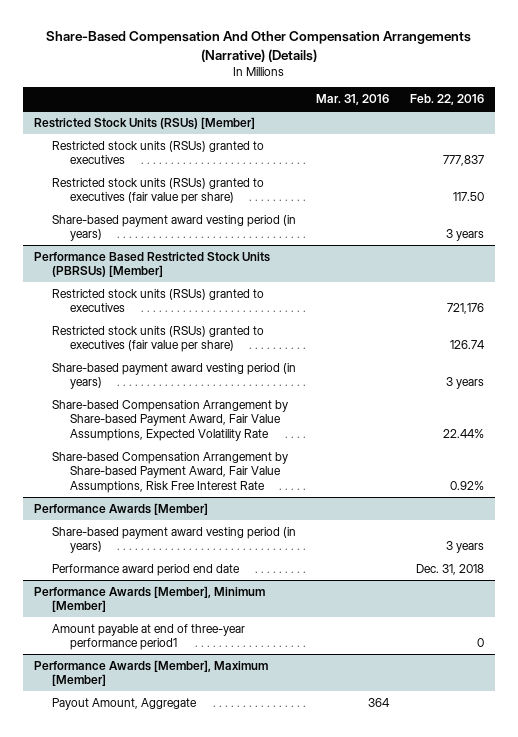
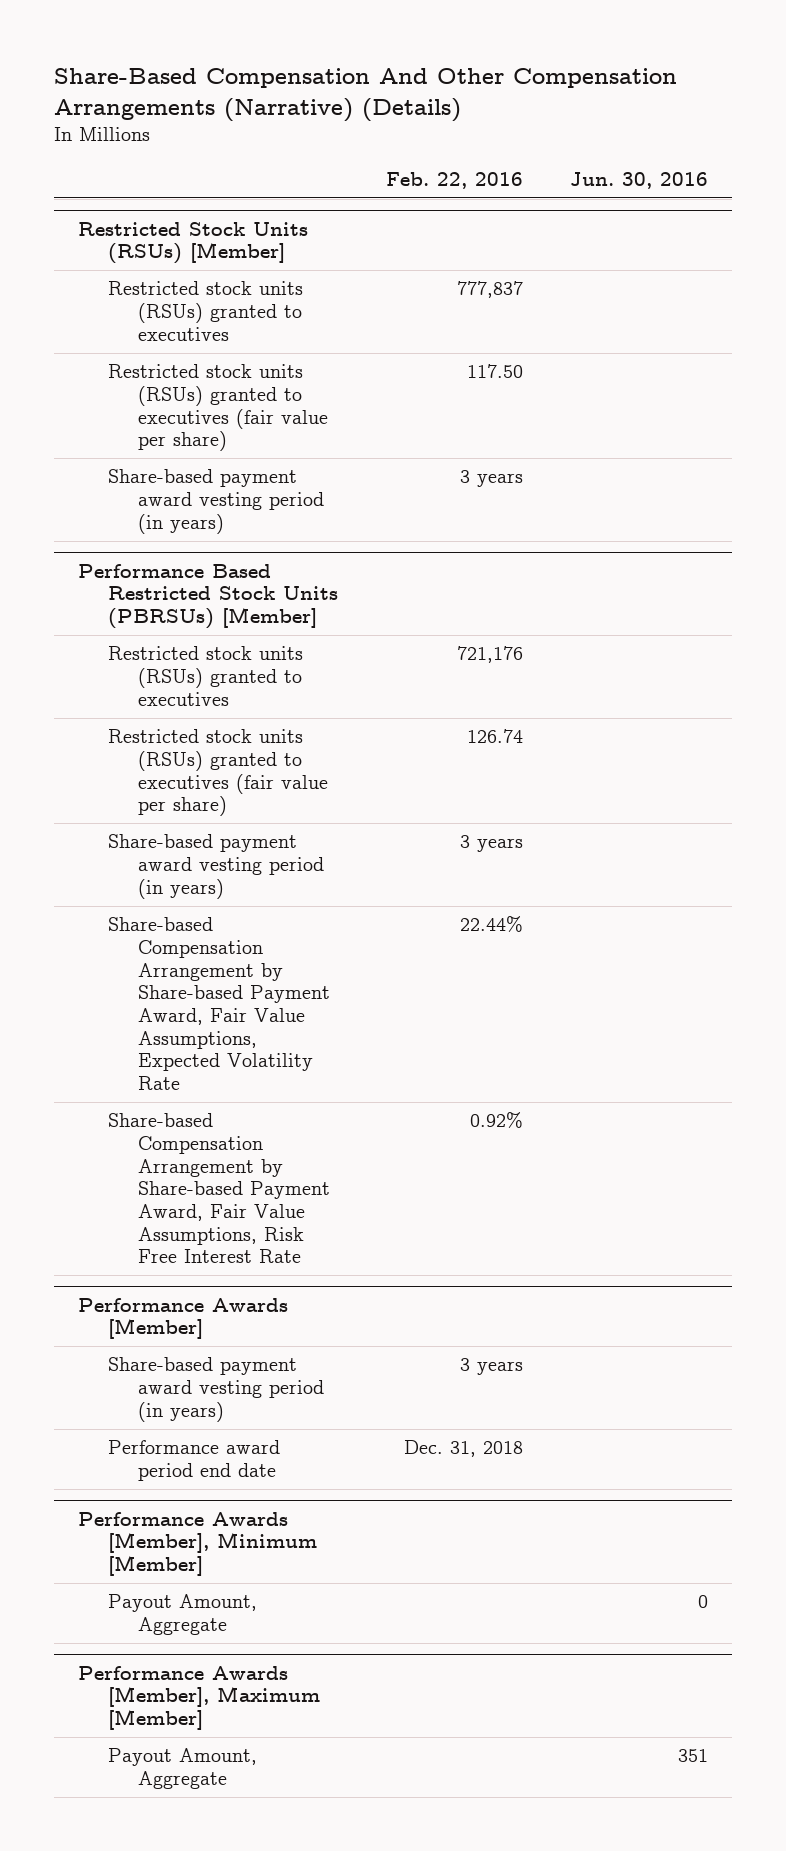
- | Mar. 31, 2016 | Feb. 22, 2016
+ | Feb. 22, 2016 | Jun. 30, 2016
@ Performance Awards [Member], Minimum [Member]
- Amount payable at end of three-year performance period1 | | 0
+ Payout Amount, Aggregate | | 0

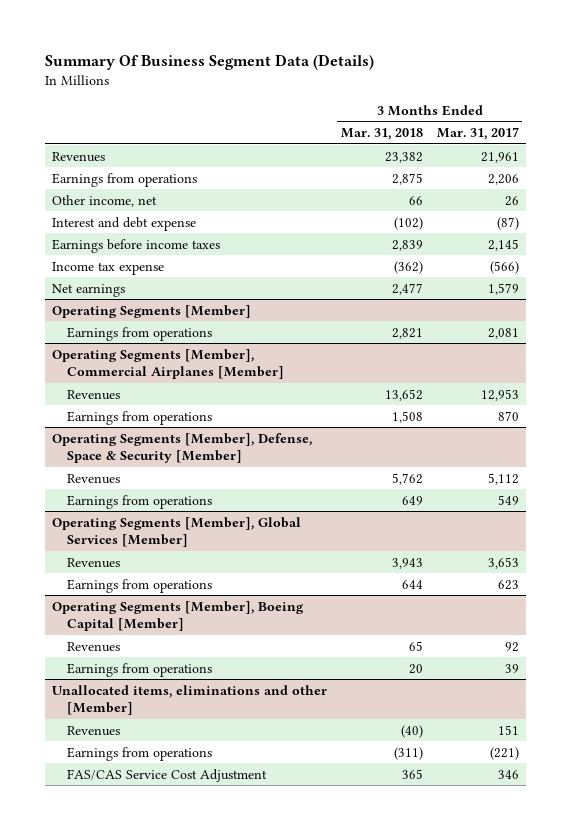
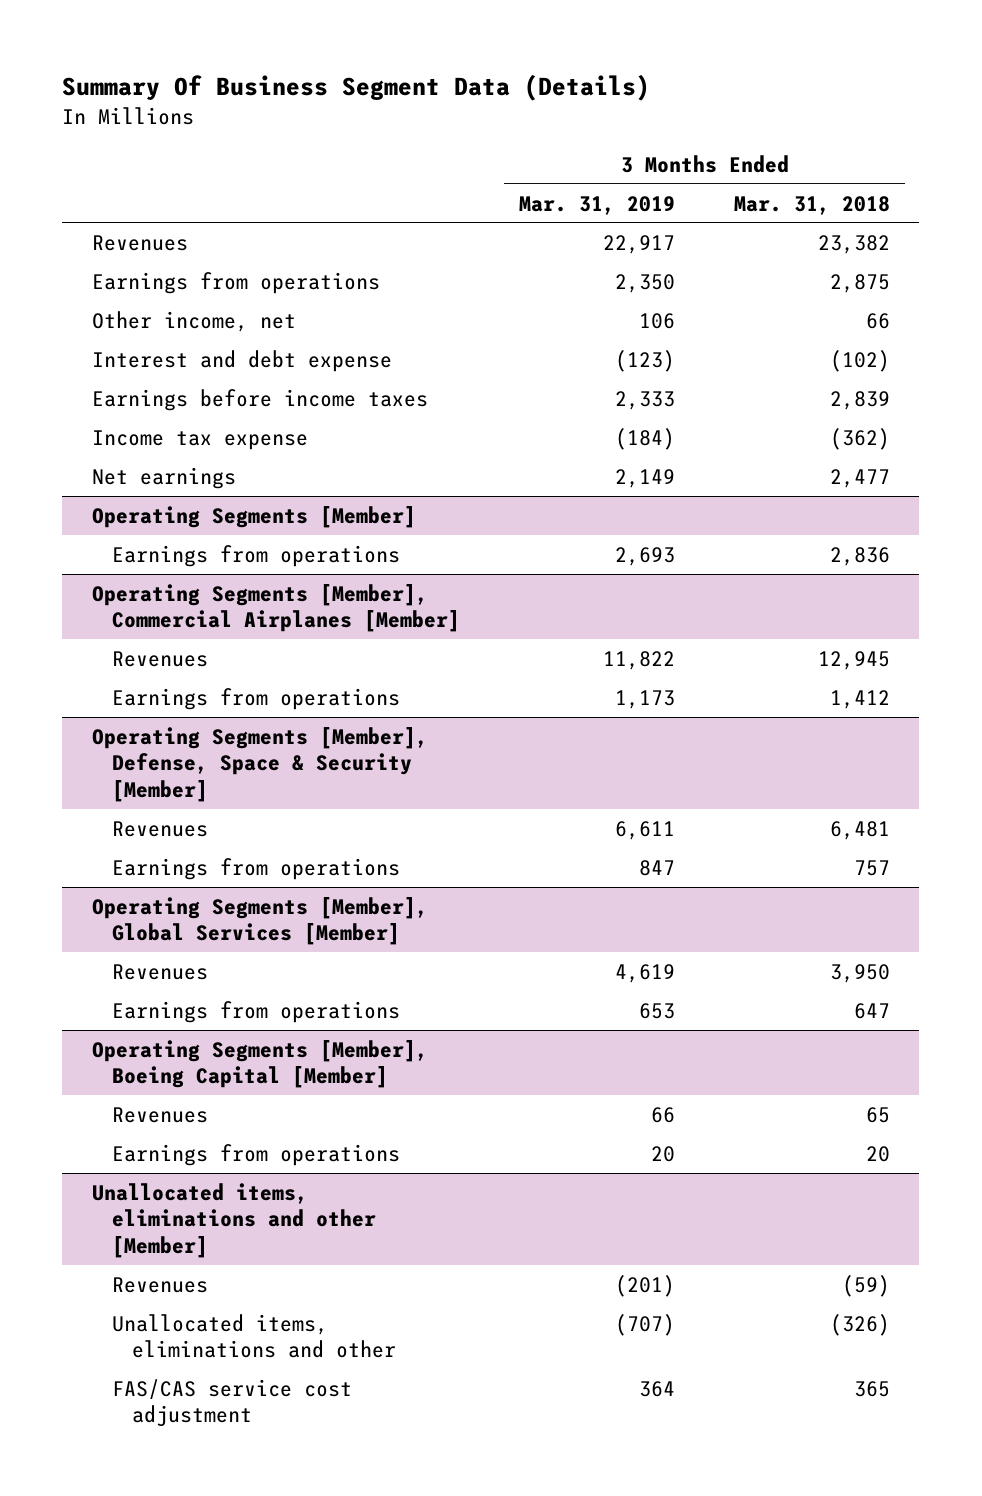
- | 3 Months Ended Mar. 31, 2018 | 3 Months Ended Mar. 31, 2017
+ | 3 Months Ended Mar. 31, 2019 | 3 Months Ended Mar. 31, 2018
@ Operating Segments [Member]
- Earnings from operations | 2,821 | 2,081
+ Earnings from operations | 2,693 | 2,836
@ Operating Segments [Member], Commercial Airplanes [Member]
- Revenues | 13,652 | 12,953
- Earnings from operations | 1,508 | 870
+ Revenues | 11,822 | 12,945
+ Earnings from operations | 1,173 | 1,412
@ Operating Segments [Member], Defense, Space & Security [Member]
- Revenues | 5,762 | 5,112
- Earnings from operations | 649 | 549
+ Revenues | 6,611 | 6,481
+ Earnings from operations | 847 | 757
@ Operating Segments [Member], Global Services [Member]
- Revenues | 3,943 | 3,653
- Earnings from operations | 644 | 623
+ Revenues | 4,619 | 3,950
+ Earnings from operations | 653 | 647
@ Unallocated items, eliminations and other [Member]
- Revenues | (40) | 151
- Earnings from operations | (311) | (221)
- FAS/CAS Service Cost Adjustment | 365 | 346
+ Revenues | (201) | (59)
+ Unallocated items, eliminations and other | (707) | (326)
+ FAS/CAS service cost adjustment | 364 | 365

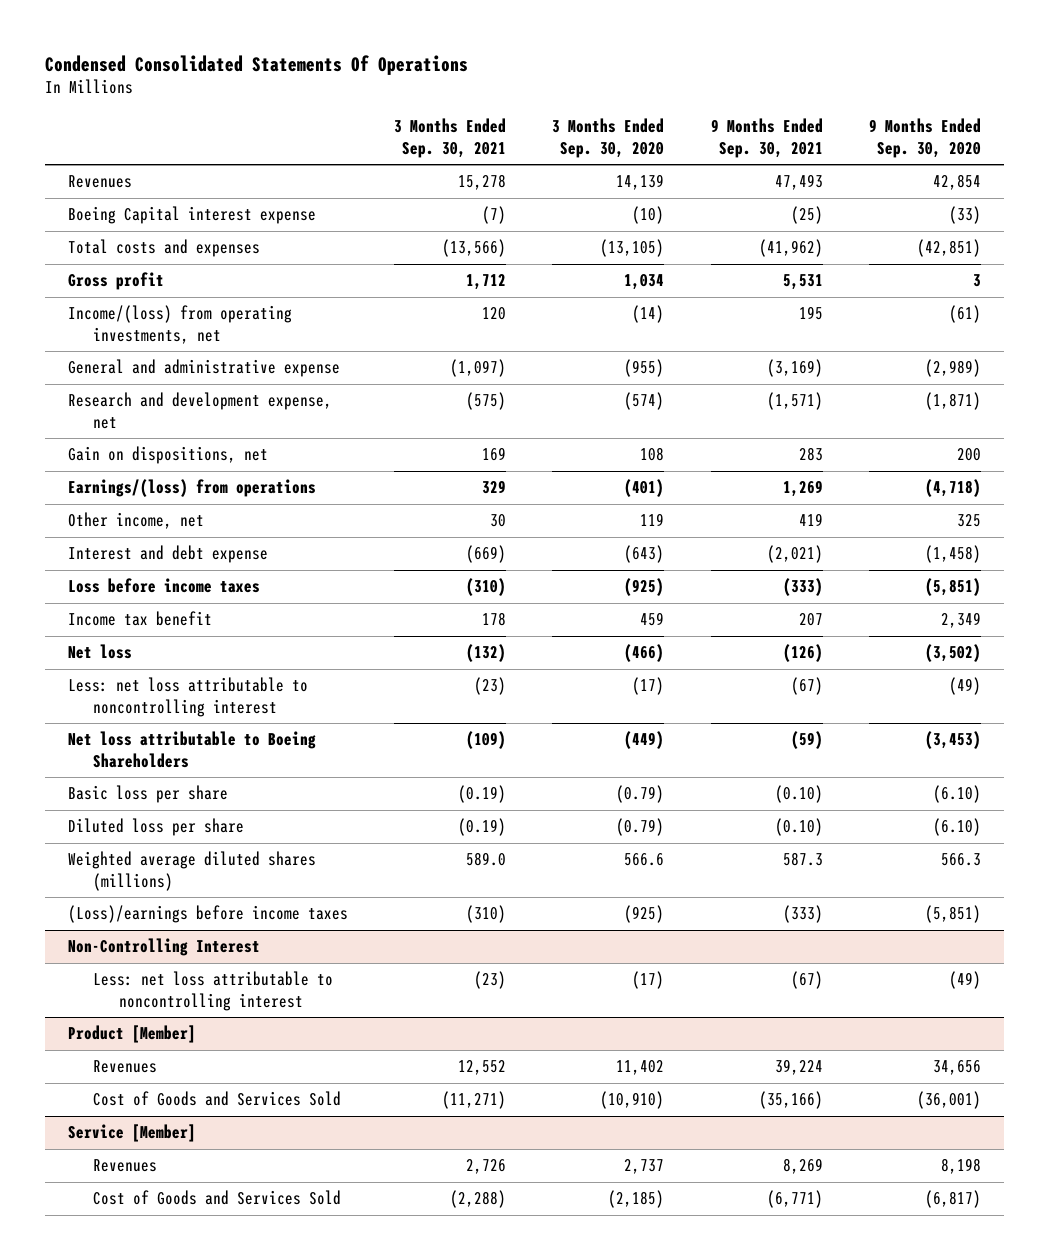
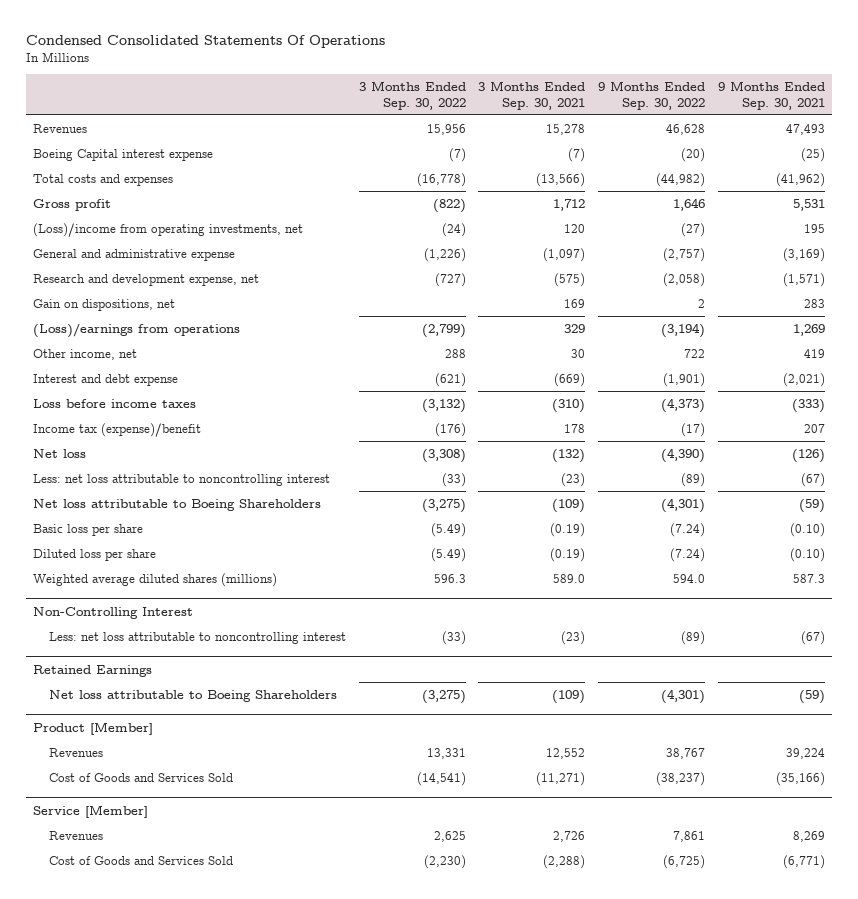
- | 3 Months Ended Sep. 30, 2021 | 3 Months Ended Sep. 30, 2020 | 9 Months Ended Sep. 30, 2021 | 9 Months Ended Sep. 30, 2020
+ | 3 Months Ended Sep. 30, 2022 | 3 Months Ended Sep. 30, 2021 | 9 Months Ended Sep. 30, 2022 | 9 Months Ended Sep. 30, 2021
- Income/(loss) from operating investments, net | 120 | (14) | 195 | (61)
+ (Loss)/income from operating investments, net | (24) | 120 | (27) | 195
- Earnings/(loss) from operations | 329 | (401) | 1,269 | (4,718)
+ (Loss)/earnings from operations | (2,799) | 329 | (3,194) | 1,269
- Income tax benefit | 178 | 459 | 207 | 2,349
+ Income tax (expense)/benefit | (176) | 178 | (17) | 207
- (Loss)/earnings before income taxes | (310) | (925) | (333) | (5,851)
+ Retained Earnings
+ Net loss attributable to Boeing Shareholders | (3,275) | (109) | (4,301) | (59)

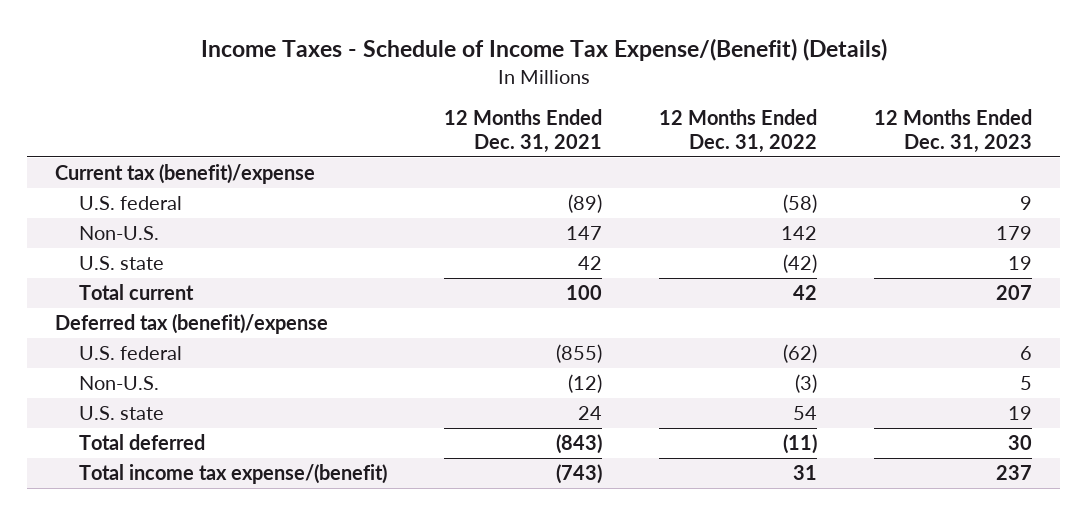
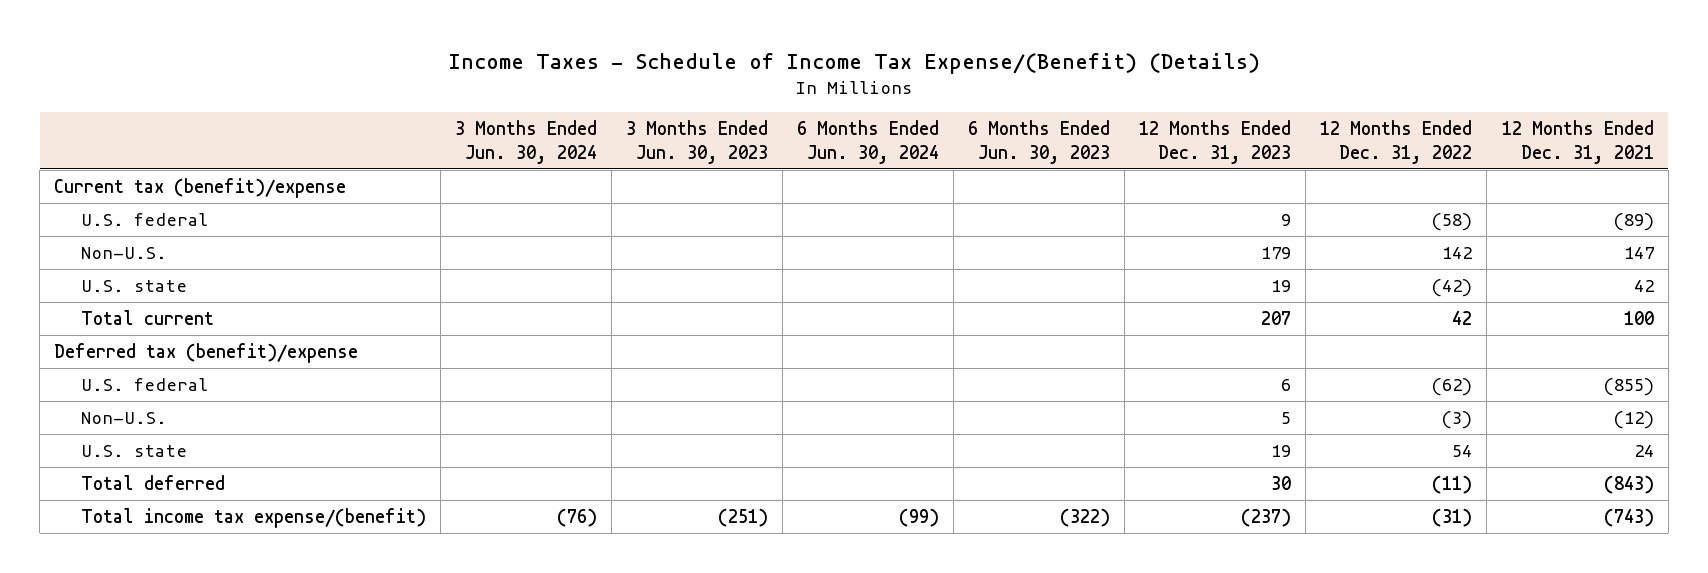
- | 12 Months Ended Dec. 31, 2021 | 12 Months Ended Dec. 31, 2022 | 12 Months Ended Dec. 31, 2023
+ | 3 Months Ended Jun. 30, 2024 | 3 Months Ended Jun. 30, 2023 | 6 Months Ended Jun. 30, 2024 | 6 Months Ended Jun. 30, 2023 | 12 Months Ended Dec. 31, 2023 | 12 Months Ended Dec. 31, 2022 | 12 Months Ended Dec. 31, 2021
- Total income tax expense/(benefit) | (743) | 31 | 237
+ Total income tax expense/(benefit) | (76) | (251) | (99) | (322) | (237) | (31) | (743)

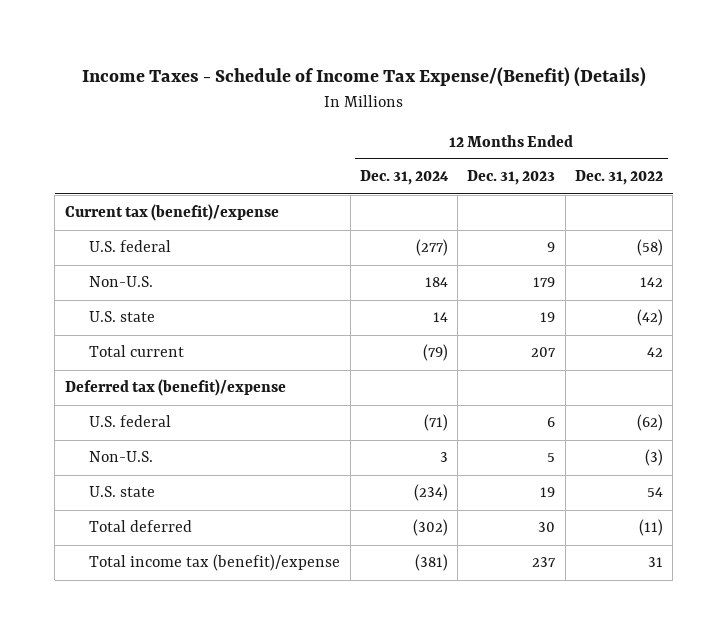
- | 3 Months Ended Jun. 30, 2024 | 3 Months Ended Jun. 30, 2023 | 6 Months Ended Jun. 30, 2024 | 6 Months Ended Jun. 30, 2023 | 12 Months Ended Dec. 31, 2023 | 12 Months Ended Dec. 31, 2022 | 12 Months Ended Dec. 31, 2021
+ | 12 Months Ended Dec. 31, 2024 | 12 Months Ended Dec. 31, 2023 | 12 Months Ended Dec. 31, 2022
- Total income tax expense/(benefit) | (76) | (251) | (99) | (322) | (237) | (31) | (743)
+ Total income tax (benefit)/expense | (381) | 237 | 31

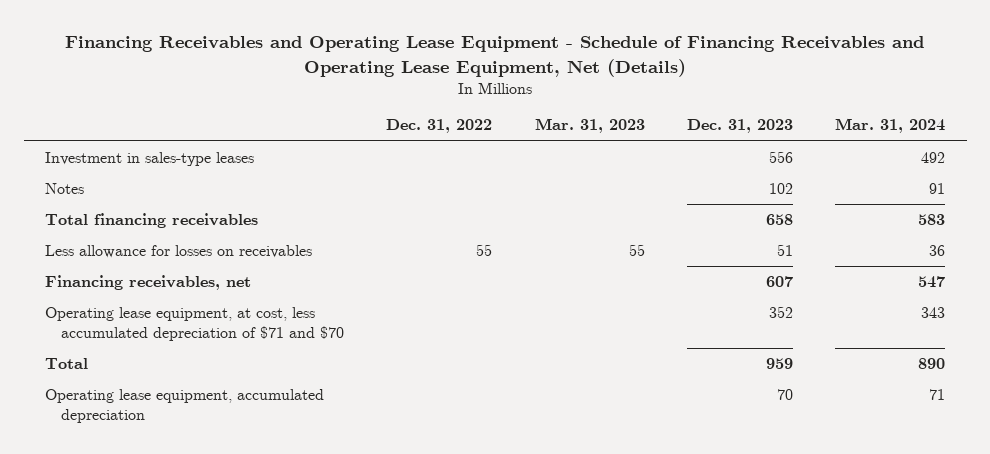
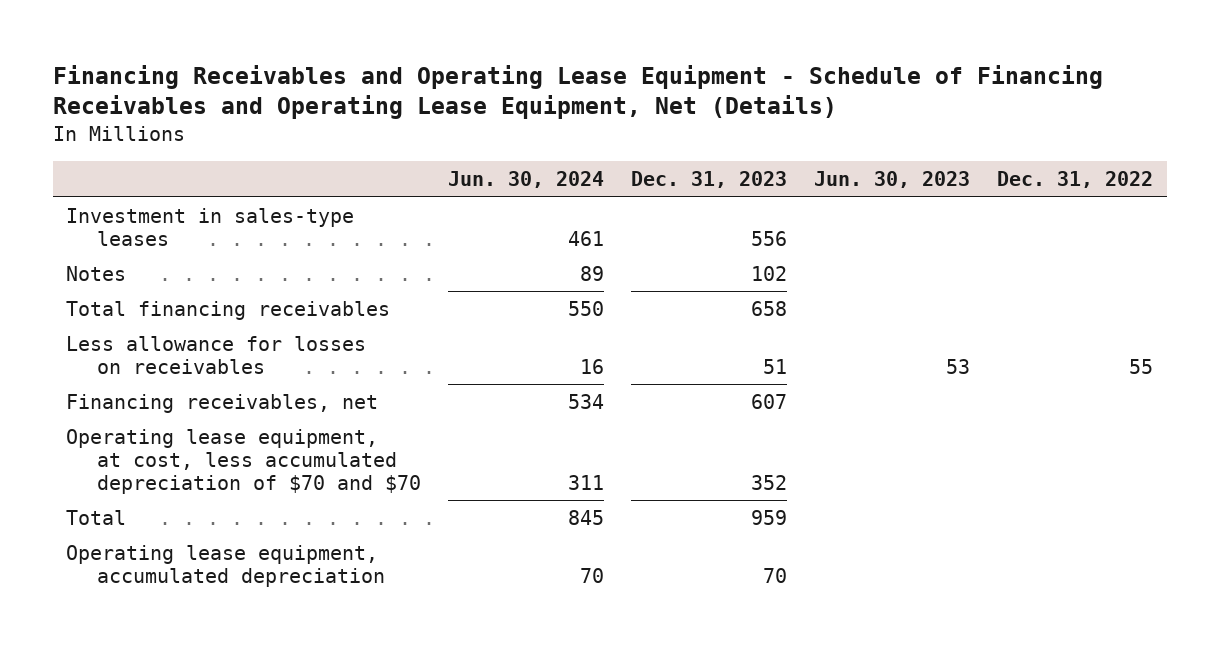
- | Dec. 31, 2022 | Mar. 31, 2023 | Dec. 31, 2023 | Mar. 31, 2024
+ | Jun. 30, 2024 | Dec. 31, 2023 | Jun. 30, 2023 | Dec. 31, 2022
- Operating lease equipment, at cost, less accumulated depreciation of $71 and $70 | | | 352 | 343
+ Operating lease equipment, at cost, less accumulated depreciation of $70 and $70 | 311 | 352 | |

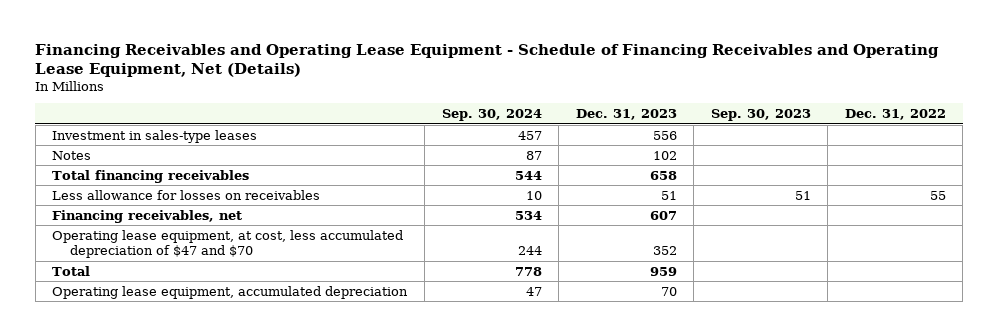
- | Jun. 30, 2024 | Dec. 31, 2023 | Jun. 30, 2023 | Dec. 31, 2022
+ | Sep. 30, 2024 | Dec. 31, 2023 | Sep. 30, 2023 | Dec. 31, 2022
- Operating lease equipment, at cost, less accumulated depreciation of $70 and $70 | 311 | 352 | |
+ Operating lease equipment, at cost, less accumulated depreciation of $47 and $70 | 244 | 352 | |

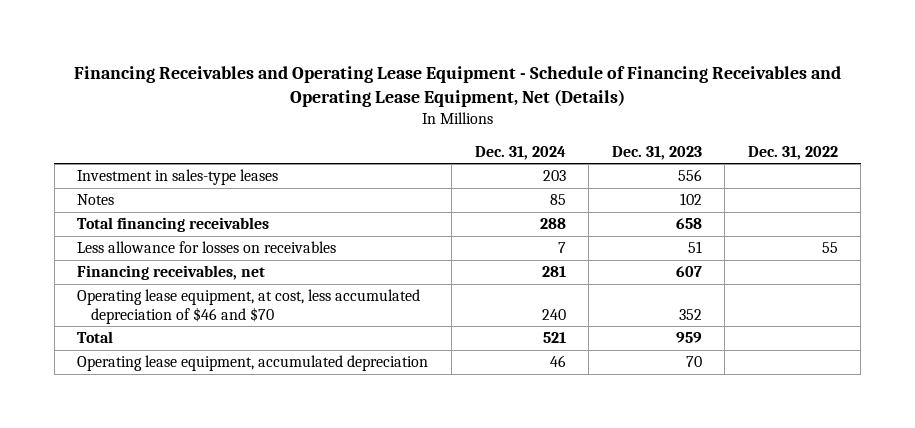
- | Sep. 30, 2024 | Dec. 31, 2023 | Sep. 30, 2023 | Dec. 31, 2022
+ | Dec. 31, 2024 | Dec. 31, 2023 | Dec. 31, 2022
- Operating lease equipment, at cost, less accumulated depreciation of $47 and $70 | 244 | 352 | |
+ Operating lease equipment, at cost, less accumulated depreciation of $46 and $70 | 240 | 352 |

